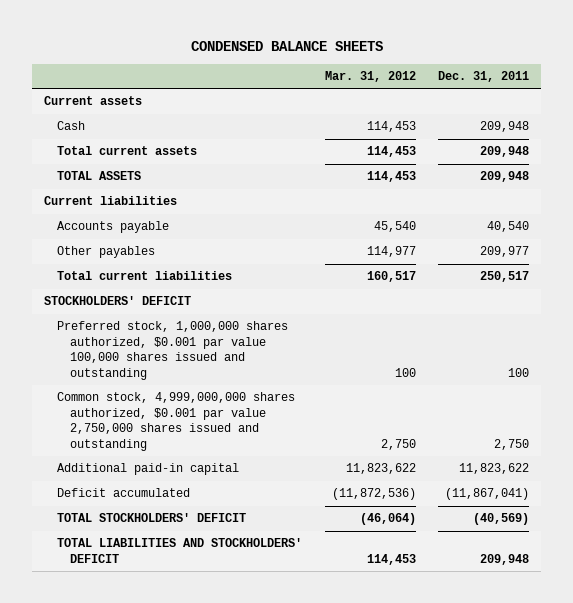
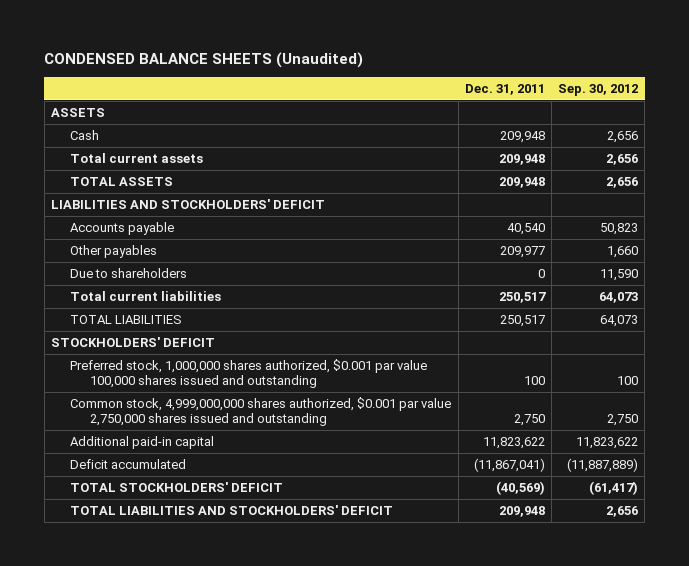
- CONDENSED BALANCE SHEETS
+ CONDENSED BALANCE SHEETS (Unaudited)
- | Mar. 31, 2012 | Dec. 31, 2011
+ | Dec. 31, 2011 | Sep. 30, 2012
- Current assets
+ ASSETS
- Current liabilities
+ LIABILITIES AND STOCKHOLDERS' DEFICIT
+ Due to shareholders | 0 | 11,590
+ TOTAL LIABILITIES | 250,517 | 64,073

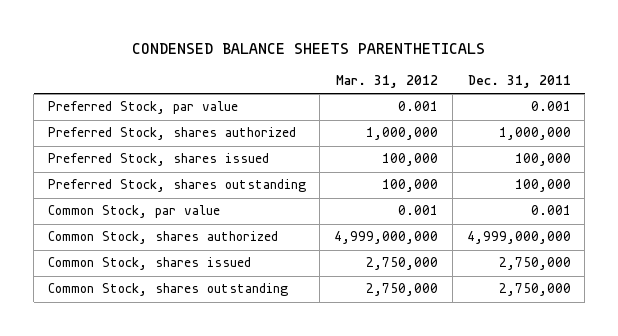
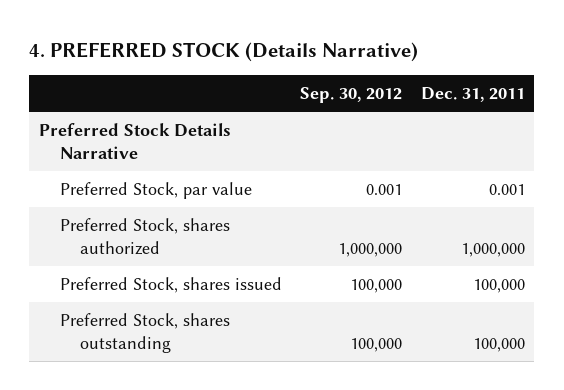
- CONDENSED BALANCE SHEETS PARENTHETICALS
+ 4. PREFERRED STOCK (Details Narrative)
- | Mar. 31, 2012 | Dec. 31, 2011
+ | Sep. 30, 2012 | Dec. 31, 2011
+ Preferred Stock Details Narrative
- Common Stock, par value | 0.001 | 0.001
- Common Stock, shares authorized | 4,999,000,000 | 4,999,000,000
- Common Stock, shares issued | 2,750,000 | 2,750,000
- Common Stock, shares outstanding | 2,750,000 | 2,750,000

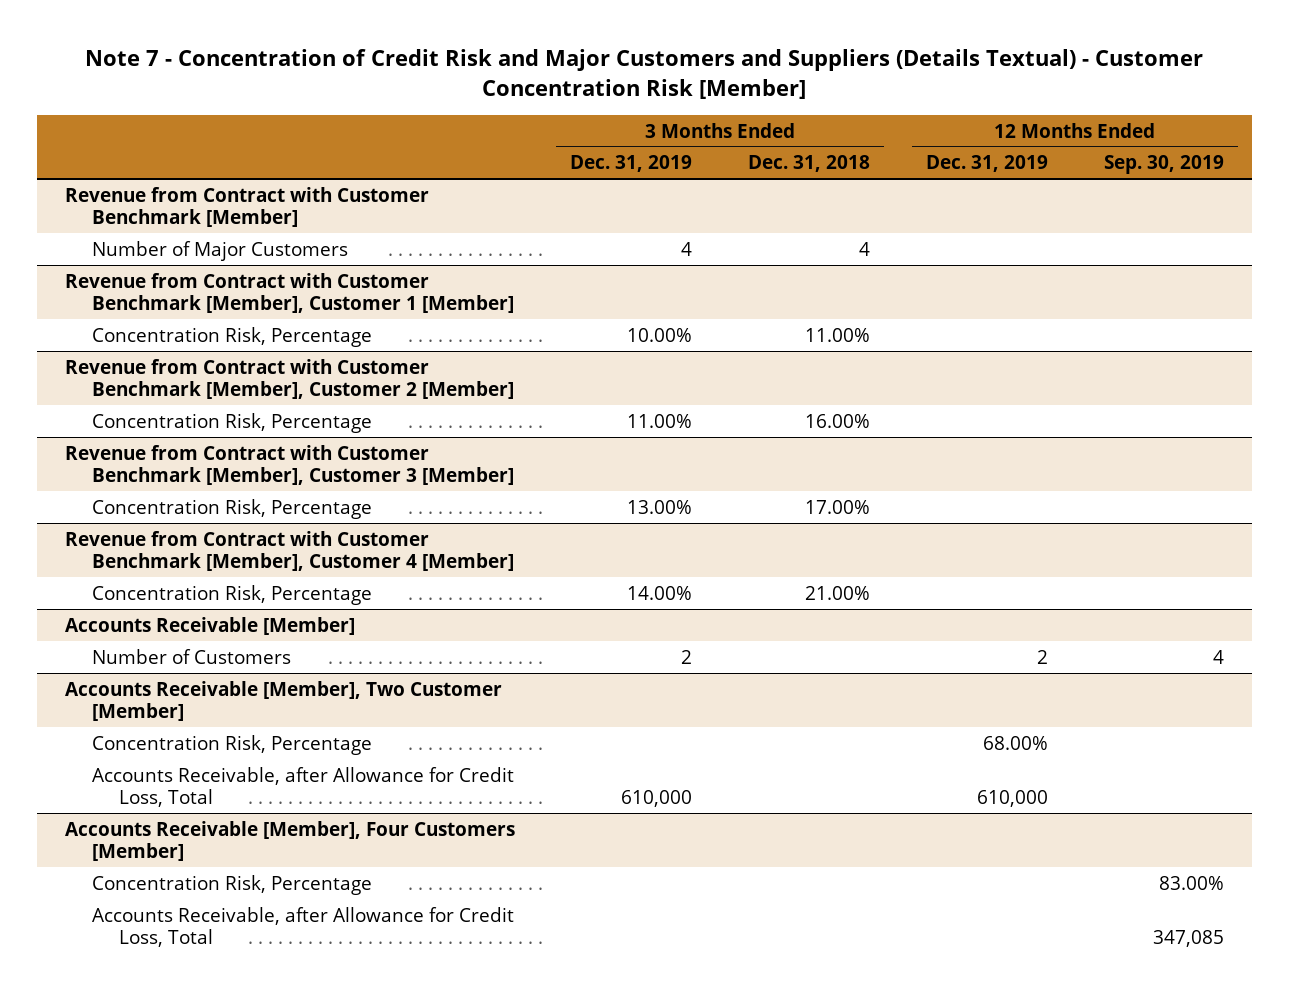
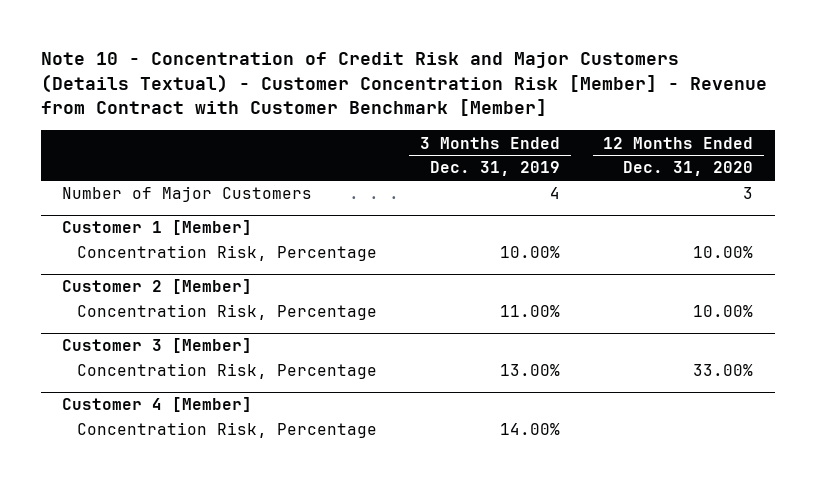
- Note 7 - Concentration of Credit Risk and Major Customers and Suppliers (Details Textual) - Customer Concentration Risk [Member]
+ Note 10 - Concentration of Credit Risk and Major Customers (Details Textual) - Customer Concentration Risk [Member] - Revenue from Contract with Customer Benchmark [Member]
- | 3 Months Ended Dec. 31, 2019 | 3 Months Ended Dec. 31, 2018 | 12 Months Ended Dec. 31, 2019 | 12 Months Ended Sep. 30, 2019
+ | 3 Months Ended Dec. 31, 2019 | 12 Months Ended Dec. 31, 2020
- Revenue from Contract with Customer Benchmark [Member]
- Revenue from Contract with Customer Benchmark [Member], Customer 1 [Member]
+ Customer 1 [Member]
- Revenue from Contract with Customer Benchmark [Member], Customer 2 [Member]
+ Customer 2 [Member]
- Revenue from Contract with Customer Benchmark [Member], Customer 3 [Member]
+ Customer 3 [Member]
- Revenue from Contract with Customer Benchmark [Member], Customer 4 [Member]
+ Customer 4 [Member]
- Accounts Receivable [Member]
- Number of Customers | 2 | | 2 | 4
- Accounts Receivable [Member], Two Customer [Member]
- Concentration Risk, Percentage | | | 68.00% |
- Accounts Receivable, after Allowance for Credit Loss, Total | 610,000 | | 610,000 |
- Accounts Receivable [Member], Four Customers [Member]
- Concentration Risk, Percentage | | | | 83.00%
- Accounts Receivable, after Allowance for Credit Loss, Total | | | | 347,085

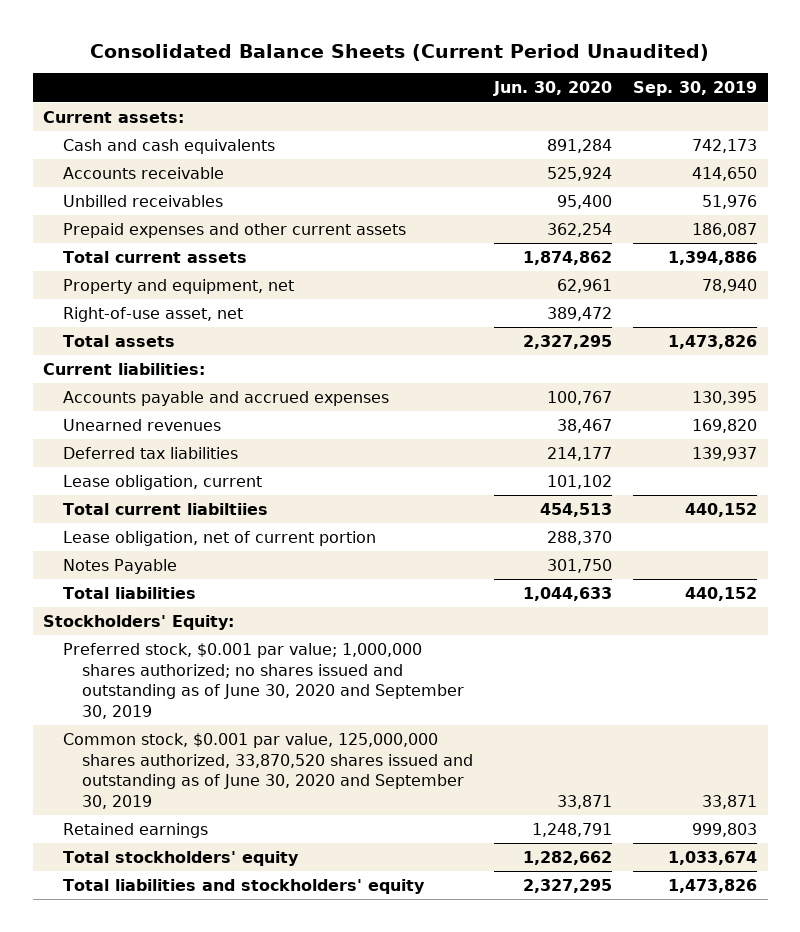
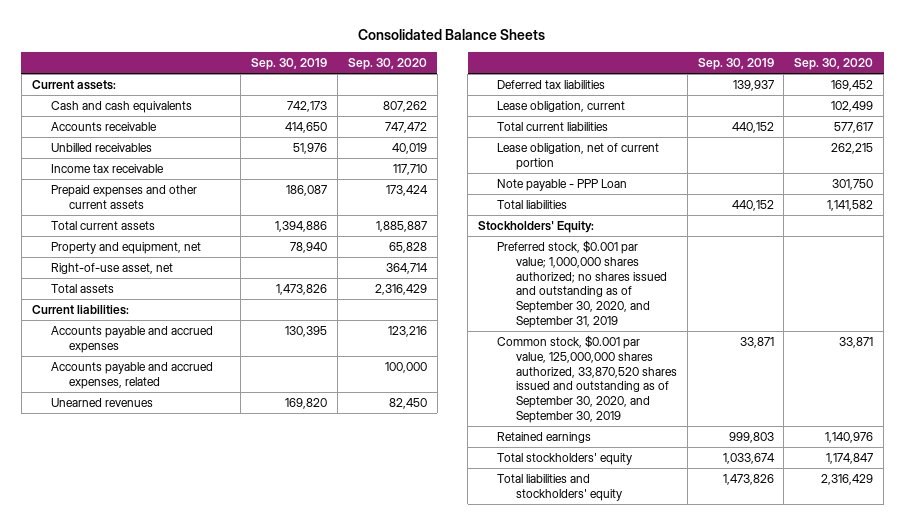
- Consolidated Balance Sheets (Current Period Unaudited)
+ Consolidated Balance Sheets
- | Jun. 30, 2020 | Sep. 30, 2019
+ | Sep. 30, 2019 | Sep. 30, 2020
+ Income tax receivable | | 117,710
+ Accounts payable and accrued expenses, related | | 100,000
- Total current liabiltiies | 454,513 | 440,152
+ Total current liabilities | 440,152 | 577,617
- Notes Payable | 301,750 |
+ Note payable - PPP Loan | | 301,750
- Preferred stock, $0.001 par value; 1,000,000 shares authorized; no shares issued and outstanding as of June 30, 2020 and September 30, 2019
- Common stock, $0.001 par value, 125,000,000 shares authorized, 33,870,520 shares issued and outstanding as of June 30, 2020 and September 30, 2019 | 33,871 | 33,871
+ Preferred stock, $0.001 par value; 1,000,000 shares authorized; no shares issued and outstanding as of September 30, 2020, and September 31, 2019
+ Common stock, $0.001 par value, 125,000,000 shares authorized, 33,870,520 shares issued and outstanding as of September 30, 2020, and September 30, 2019 | 33,871 | 33,871

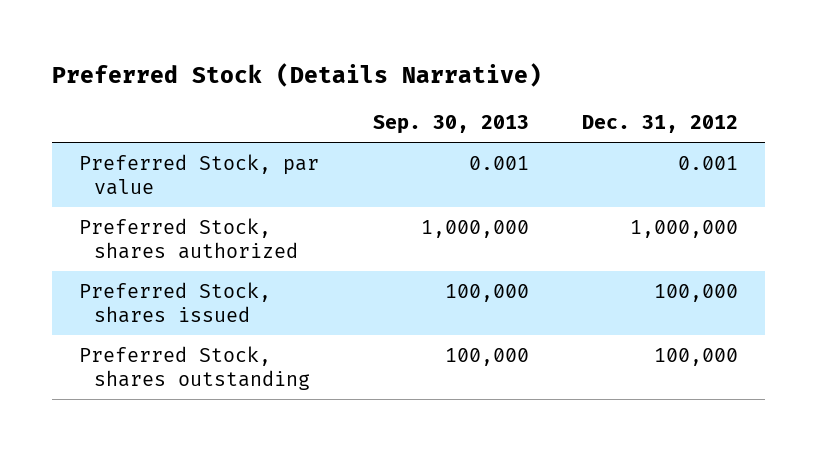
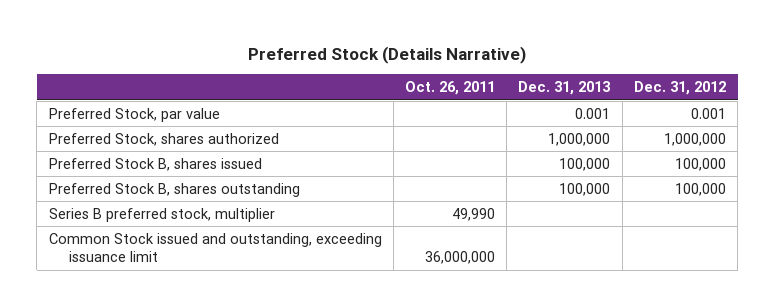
- | Sep. 30, 2013 | Dec. 31, 2012
+ | Oct. 26, 2011 | Dec. 31, 2013 | Dec. 31, 2012
- Preferred Stock, shares issued | 100,000 | 100,000
- Preferred Stock, shares outstanding | 100,000 | 100,000
+ Preferred Stock B, shares issued | | 100,000 | 100,000
+ Preferred Stock B, shares outstanding | | 100,000 | 100,000
+ Series B preferred stock, multiplier | 49,990 | |
+ Common Stock issued and outstanding, exceeding issuance limit | 36,000,000 | |

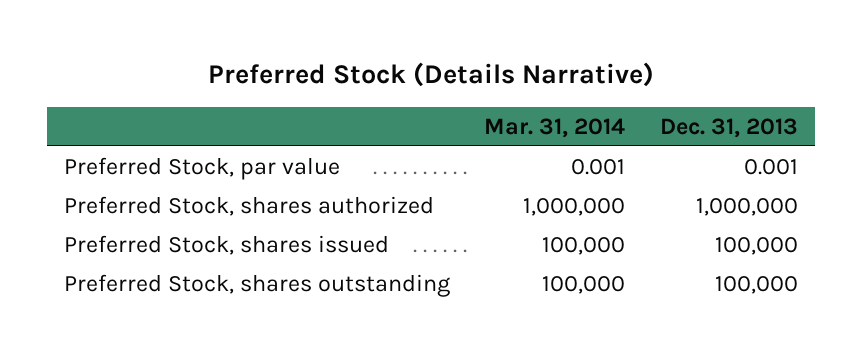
- | Oct. 26, 2011 | Dec. 31, 2013 | Dec. 31, 2012
+ | Mar. 31, 2014 | Dec. 31, 2013
- Preferred Stock B, shares issued | | 100,000 | 100,000
- Preferred Stock B, shares outstanding | | 100,000 | 100,000
- Series B preferred stock, multiplier | 49,990 | |
- Common Stock issued and outstanding, exceeding issuance limit | 36,000,000 | |
+ Preferred Stock, shares issued | 100,000 | 100,000
+ Preferred Stock, shares outstanding | 100,000 | 100,000

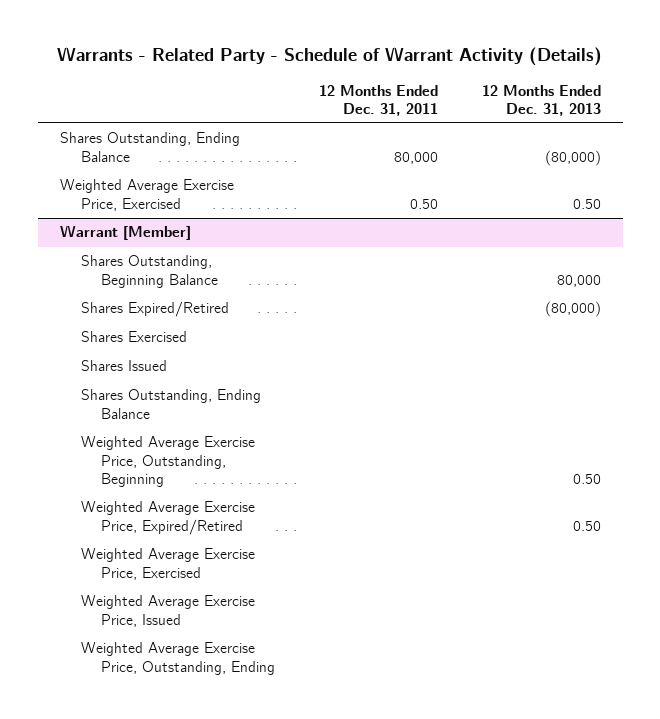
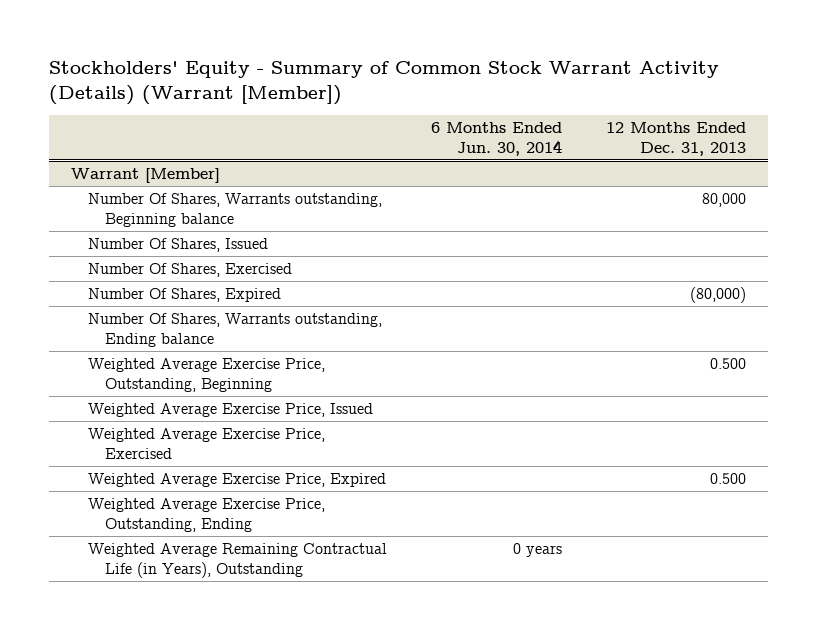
- Warrants - Related Party - Schedule of Warrant Activity (Details)
+ Stockholders' Equity - Summary of Common Stock Warrant Activity (Details) (Warrant [Member])
- | 12 Months Ended Dec. 31, 2011 | 12 Months Ended Dec. 31, 2013
+ | 6 Months Ended Jun. 30, 2014 | 12 Months Ended Dec. 31, 2013
- Shares Outstanding, Ending Balance | 80,000 | (80,000)
- Weighted Average Exercise Price, Exercised | 0.50 | 0.50
@ Warrant [Member]
- Shares Outstanding, Beginning Balance | | 80,000
- Shares Expired/Retired | | (80,000)
- Shares Exercised
- Shares Issued
- Shares Outstanding, Ending Balance
- Weighted Average Exercise Price, Outstanding, Beginning | | 0.50
- Weighted Average Exercise Price, Expired/Retired | | 0.50
+ Number Of Shares, Warrants outstanding, Beginning balance | | 80,000
+ Number Of Shares, Issued
+ Number Of Shares, Exercised
+ Number Of Shares, Expired | | (80,000)
+ Number Of Shares, Warrants outstanding, Ending balance
+ Weighted Average Exercise Price, Outstanding, Beginning | | 0.500
moved down: Weighted Average Exercise Price, Exercised
+ Weighted Average Exercise Price, Expired | | 0.500
+ Weighted Average Remaining Contractual Life (in Years), Outstanding | 0 years |

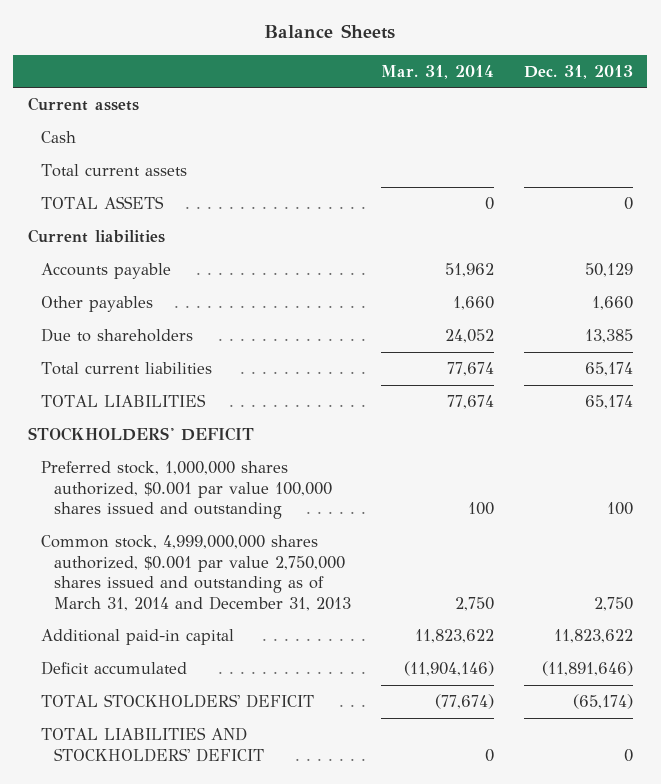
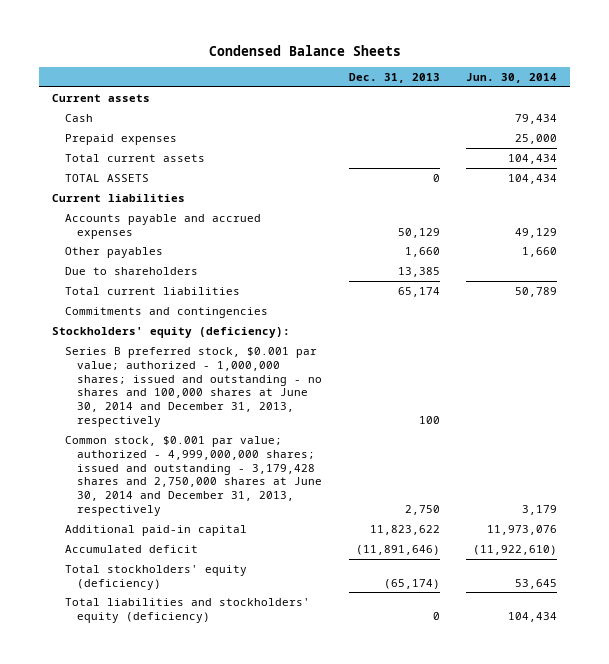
- Balance Sheets
+ Condensed Balance Sheets
- | Mar. 31, 2014 | Dec. 31, 2013
+ | Dec. 31, 2013 | Jun. 30, 2014
+ Prepaid expenses | | 25,000
- Accounts payable | 51,962 | 50,129
+ Accounts payable and accrued expenses | 50,129 | 49,129
- TOTAL LIABILITIES | 77,674 | 65,174
- STOCKHOLDERS' DEFICIT
- Preferred stock, 1,000,000 shares authorized, $0.001 par value 100,000 shares issued and outstanding | 100 | 100
- Common stock, 4,999,000,000 shares authorized, $0.001 par value 2,750,000 shares issued and outstanding as of March 31, 2014 and December 31, 2013 | 2,750 | 2,750
+ Commitments and contingencies
+ Stockholders' equity (deficiency):
+ Series B preferred stock, $0.001 par value; authorized - 1,000,000 shares; issued and outstanding - no shares and 100,000 shares at June 30, 2014 and December 31, 2013, respectively | 100 |
+ Common stock, $0.001 par value; authorized - 4,999,000,000 shares; issued and outstanding - 3,179,428 shares and 2,750,000 shares at June 30, 2014 and December 31, 2013, respectively | 2,750 | 3,179
- Deficit accumulated | (11,904,146) | (11,891,646)
- TOTAL STOCKHOLDERS' DEFICIT | (77,674) | (65,174)
- TOTAL LIABILITIES AND STOCKHOLDERS' DEFICIT | 0 | 0
+ Accumulated deficit | (11,891,646) | (11,922,610)
+ Total stockholders' equity (deficiency) | (65,174) | 53,645
+ Total liabilities and stockholders' equity (deficiency) | 0 | 104,434

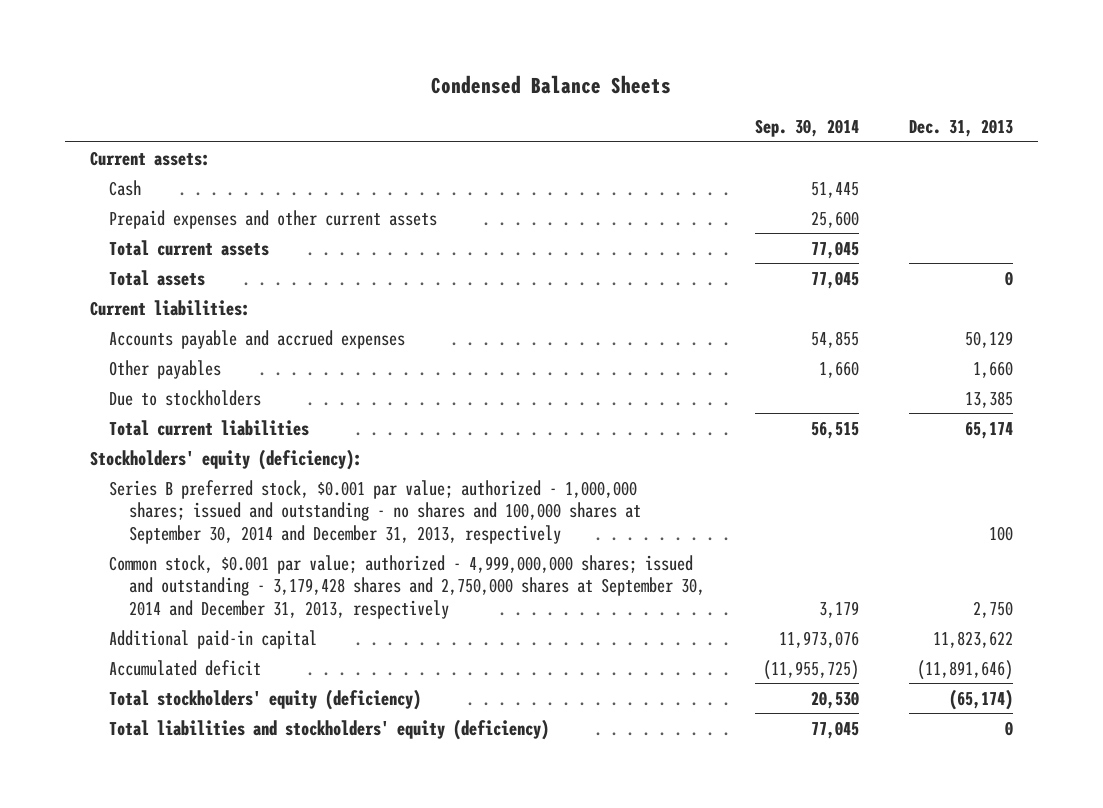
- | Dec. 31, 2013 | Jun. 30, 2014
+ | Sep. 30, 2014 | Dec. 31, 2013
- Current assets
+ Current assets:
- Prepaid expenses | | 25,000
+ Prepaid expenses and other current assets | 25,600 |
- TOTAL ASSETS | 0 | 104,434
- Current liabilities
+ Total assets | 77,045 | 0
+ Current liabilities:
- Due to shareholders | 13,385 |
+ Due to stockholders | | 13,385
- Commitments and contingencies
- Series B preferred stock, $0.001 par value; authorized - 1,000,000 shares; issued and outstanding - no shares and 100,000 shares at June 30, 2014 and December 31, 2013, respectively | 100 |
- Common stock, $0.001 par value; authorized - 4,999,000,000 shares; issued and outstanding - 3,179,428 shares and 2,750,000 shares at June 30, 2014 and December 31, 2013, respectively | 2,750 | 3,179
+ Series B preferred stock, $0.001 par value; authorized - 1,000,000 shares; issued and outstanding - no shares and 100,000 shares at September 30, 2014 and December 31, 2013, respectively | | 100
+ Common stock, $0.001 par value; authorized - 4,999,000,000 shares; issued and outstanding - 3,179,428 shares and 2,750,000 shares at September 30, 2014 and December 31, 2013, respectively | 3,179 | 2,750

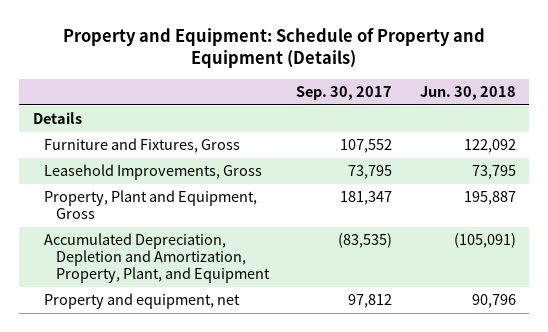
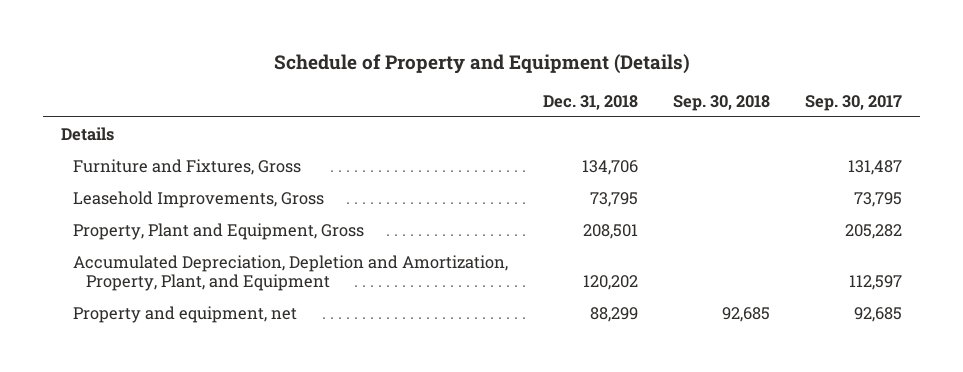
- Property and Equipment: Schedule of Property and Equipment (Details)
+ Schedule of Property and Equipment (Details)
- | Sep. 30, 2017 | Jun. 30, 2018
+ | Dec. 31, 2018 | Sep. 30, 2018 | Sep. 30, 2017
- Furniture and Fixtures, Gross | 107,552 | 122,092
+ Furniture and Fixtures, Gross | 134,706 | | 131,487
- Property, Plant and Equipment, Gross | 181,347 | 195,887
- Accumulated Depreciation, Depletion and Amortization, Property, Plant, and Equipment | (83,535) | (105,091)
- Property and equipment, net | 97,812 | 90,796
+ Property, Plant and Equipment, Gross | 208,501 | | 205,282
+ Accumulated Depreciation, Depletion and Amortization, Property, Plant, and Equipment | 120,202 | | 112,597
+ Property and equipment, net | 88,299 | 92,685 | 92,685

